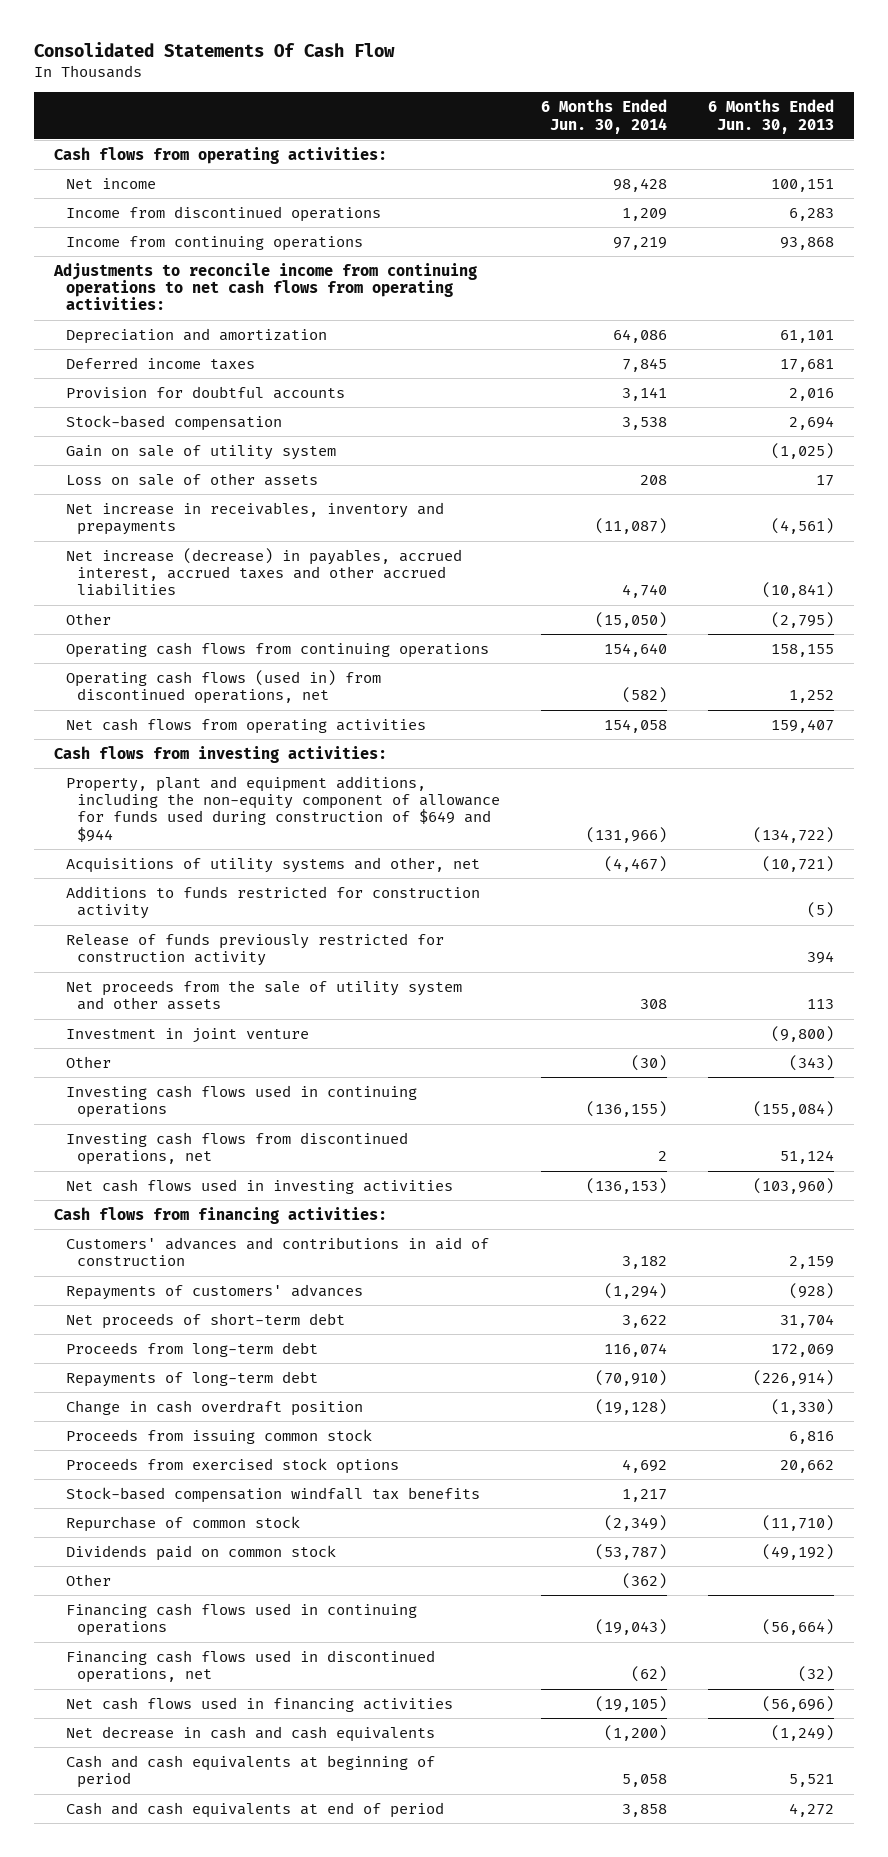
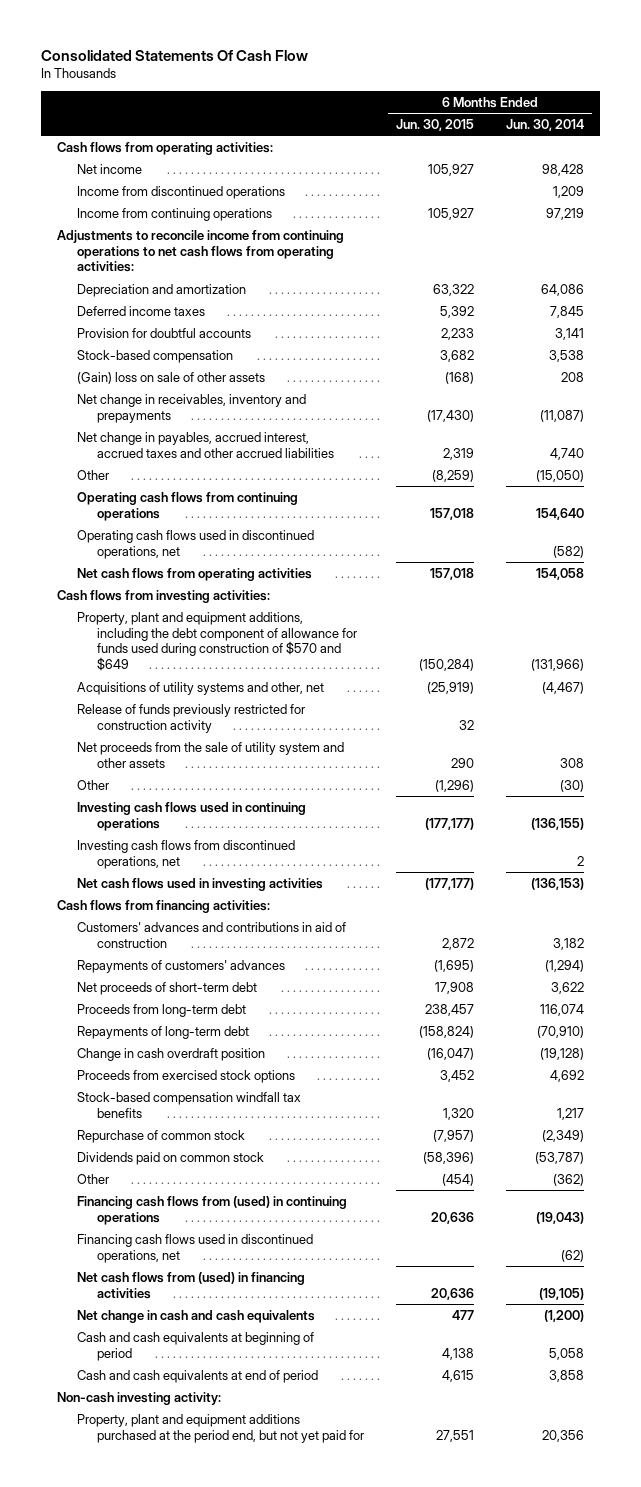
- | 6 Months Ended Jun. 30, 2014 | 6 Months Ended Jun. 30, 2013
+ | 6 Months Ended Jun. 30, 2015 | 6 Months Ended Jun. 30, 2014
- Gain on sale of utility system | | (1,025)
- Loss on sale of other assets | 208 | 17
- Net increase in receivables, inventory and prepayments | (11,087) | (4,561)
- Net increase (decrease) in payables, accrued interest, accrued taxes and other accrued liabilities | 4,740 | (10,841)
+ (Gain) loss on sale of other assets | (168) | 208
+ Net change in receivables, inventory and prepayments | (17,430) | (11,087)
+ Net change in payables, accrued interest, accrued taxes and other accrued liabilities | 2,319 | 4,740
- Operating cash flows (used in) from discontinued operations, net | (582) | 1,252
+ Operating cash flows used in discontinued operations, net | | (582)
- Property, plant and equipment additions, including the non-equity component of allowance for funds used during construction of $649 and $944 | (131,966) | (134,722)
+ Property, plant and equipment additions, including the debt component of allowance for funds used during construction of $570 and $649 | (150,284) | (131,966)
- Additions to funds restricted for construction activity | | (5)
- Investment in joint venture | | (9,800)
- Proceeds from issuing common stock | | 6,816
- Financing cash flows used in continuing operations | (19,043) | (56,664)
+ Financing cash flows from (used) in continuing operations | 20,636 | (19,043)
- Net cash flows used in financing activities | (19,105) | (56,696)
- Net decrease in cash and cash equivalents | (1,200) | (1,249)
+ Net cash flows from (used) in financing activities | 20,636 | (19,105)
+ Net change in cash and cash equivalents | 477 | (1,200)
+ Non-cash investing activity:
+ Property, plant and equipment additions purchased at the period end, but not yet paid for | 27,551 | 20,356

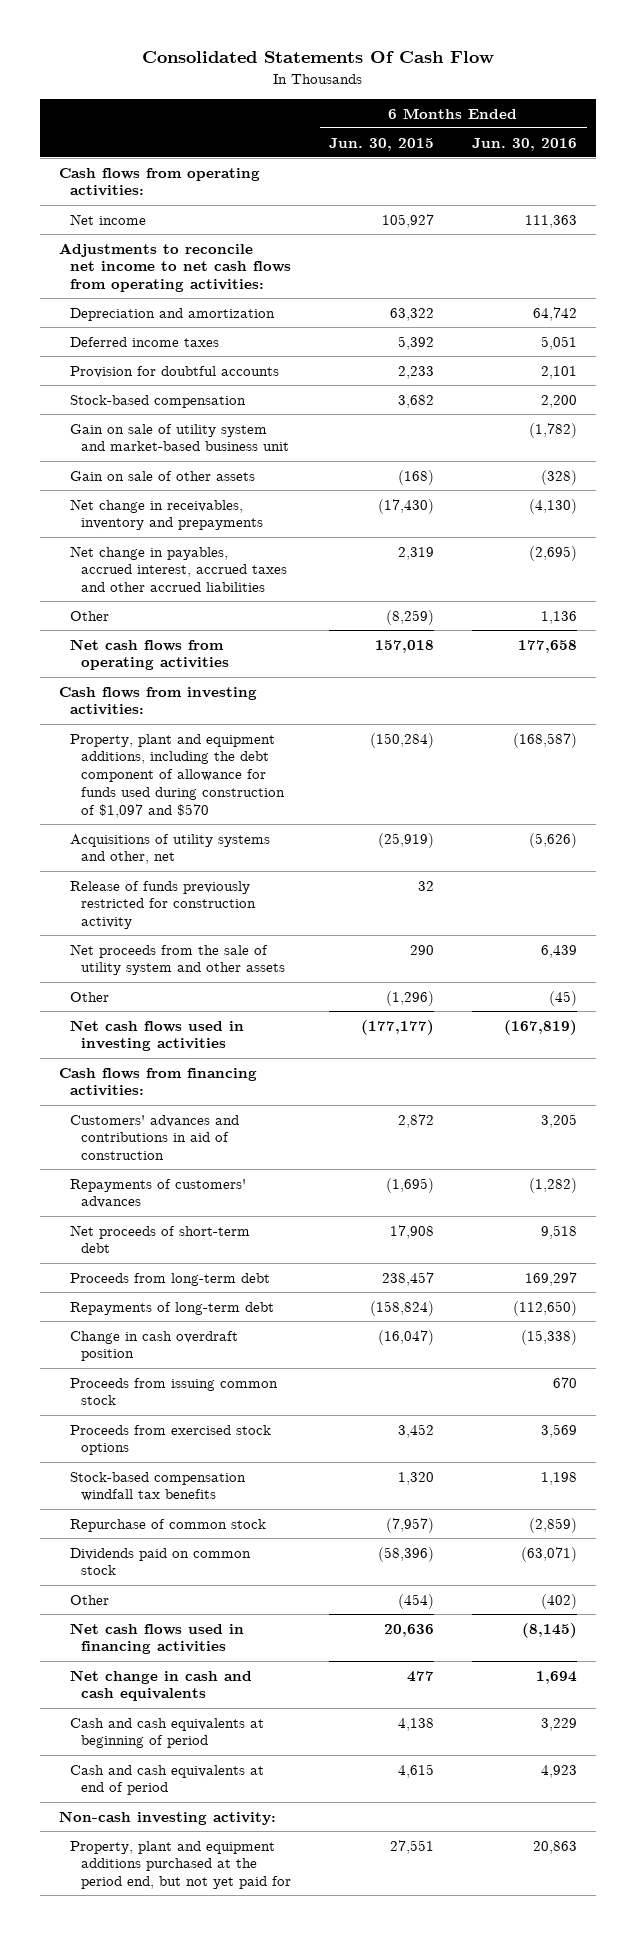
- | 6 Months Ended Jun. 30, 2015 | 6 Months Ended Jun. 30, 2014
+ | 6 Months Ended Jun. 30, 2015 | 6 Months Ended Jun. 30, 2016
- Income from discontinued operations | | 1,209
- Income from continuing operations | 105,927 | 97,219
- Adjustments to reconcile income from continuing operations to net cash flows from operating activities:
+ Adjustments to reconcile net income to net cash flows from operating activities:
- (Gain) loss on sale of other assets | (168) | 208
+ Gain on sale of utility system and market-based business unit | | (1,782)
+ Gain on sale of other assets | (168) | (328)
- Operating cash flows from continuing operations | 157,018 | 154,640
- Operating cash flows used in discontinued operations, net | | (582)
- Property, plant and equipment additions, including the debt component of allowance for funds used during construction of $570 and $649 | (150,284) | (131,966)
+ Property, plant and equipment additions, including the debt component of allowance for funds used during construction of $1,097 and $570 | (150,284) | (168,587)
- Investing cash flows used in continuing operations | (177,177) | (136,155)
- Investing cash flows from discontinued operations, net | | 2
+ Proceeds from issuing common stock | | 670
- Financing cash flows from (used) in continuing operations | 20,636 | (19,043)
- Financing cash flows used in discontinued operations, net | | (62)
- Net cash flows from (used) in financing activities | 20,636 | (19,105)
+ Net cash flows used in financing activities | 20,636 | (8,145)

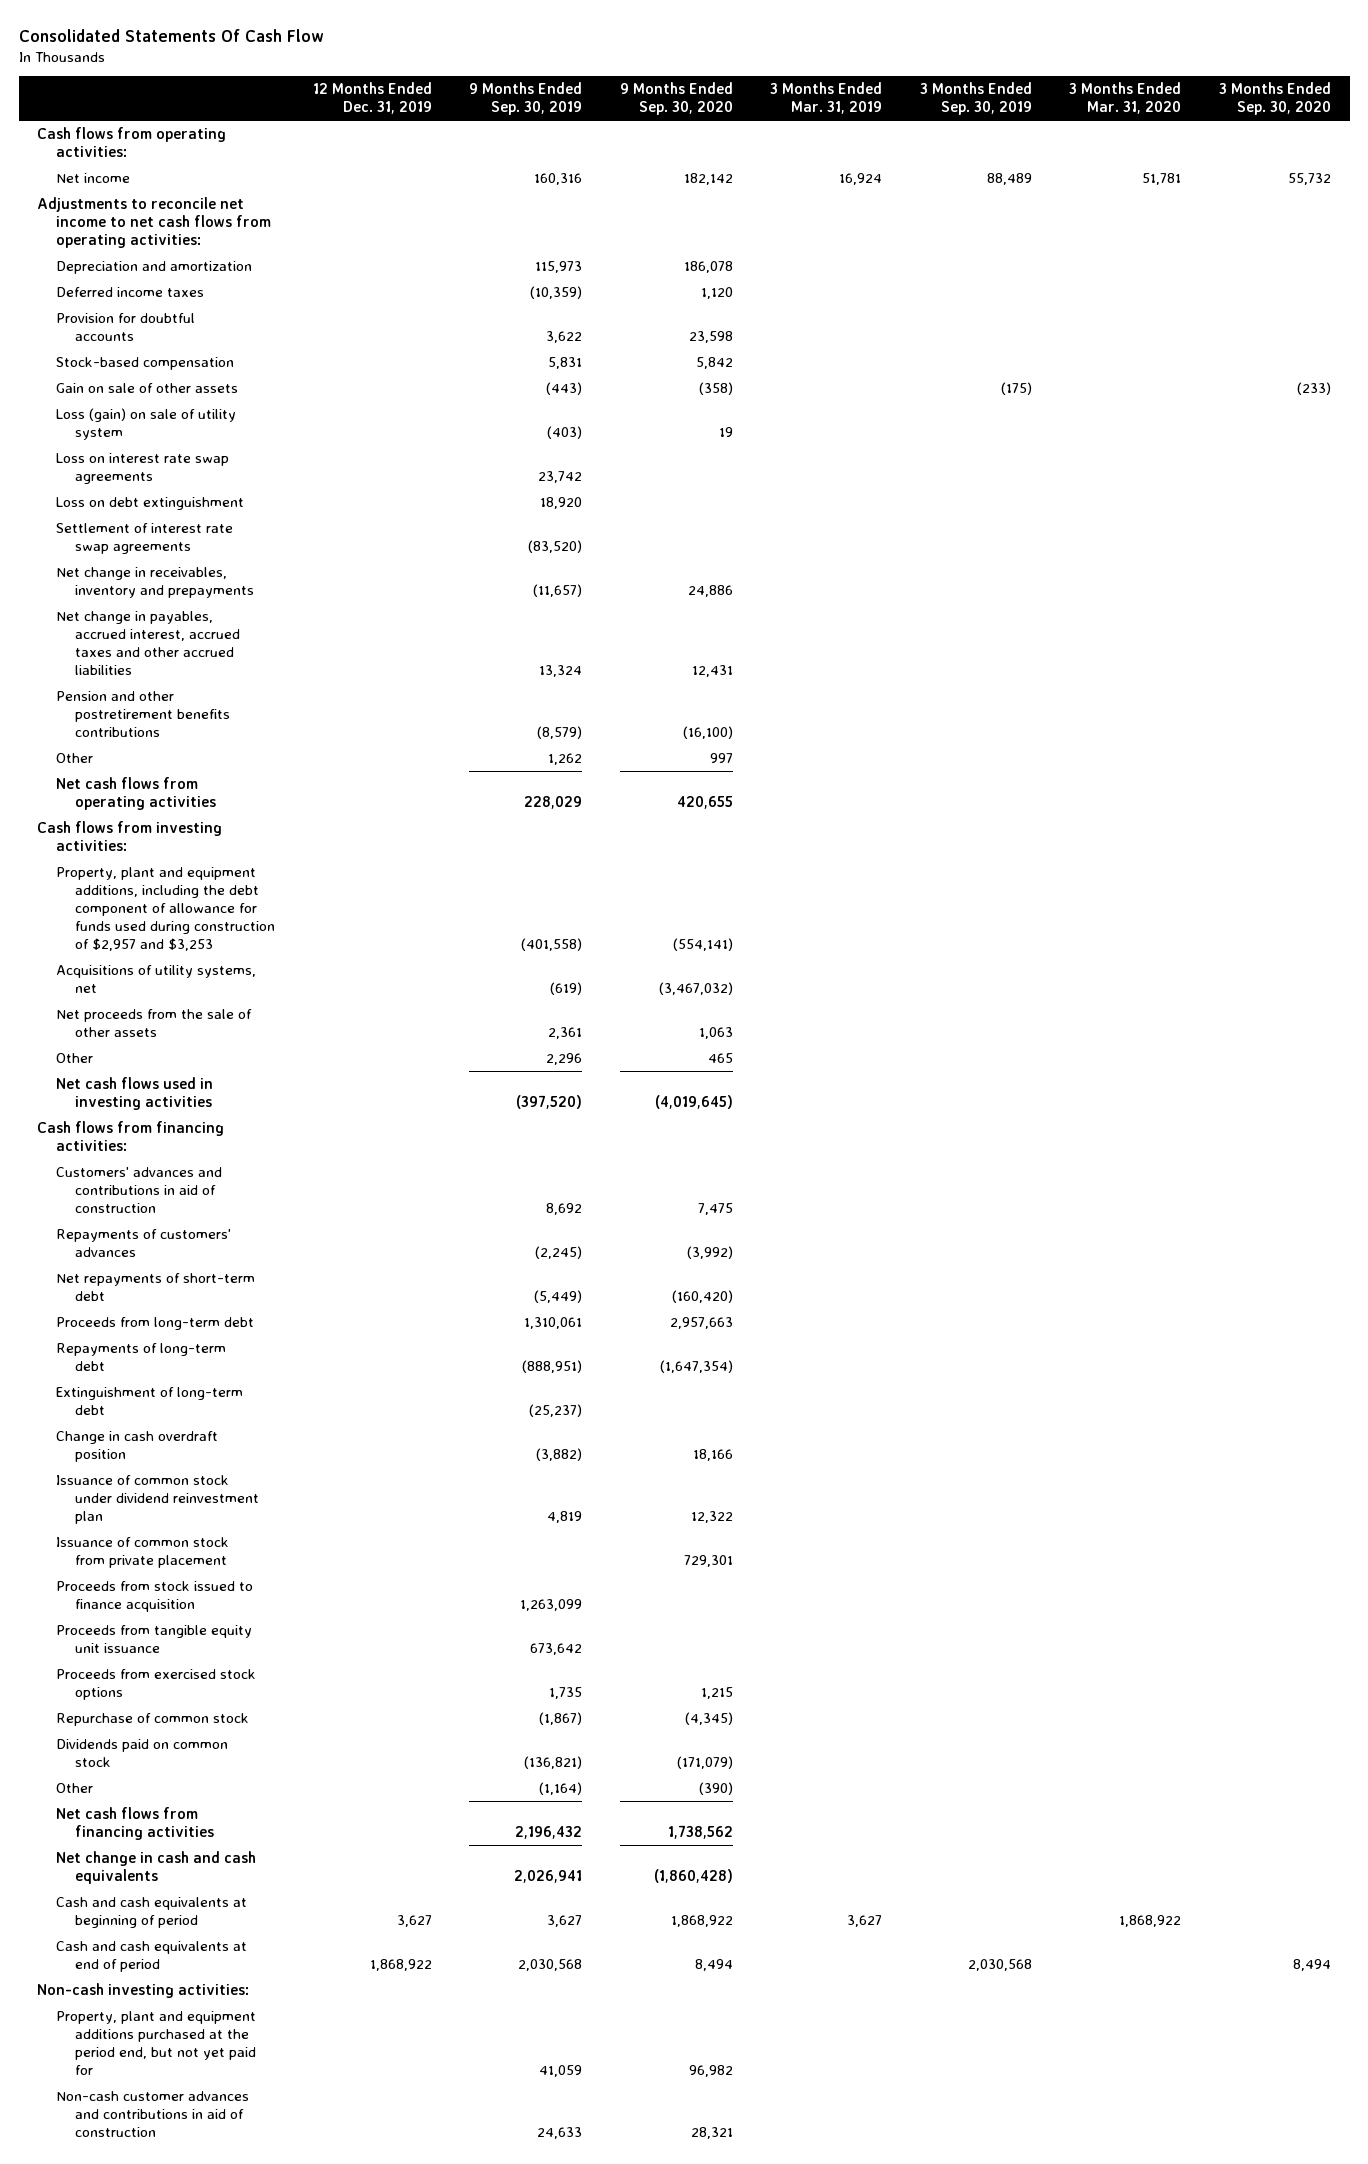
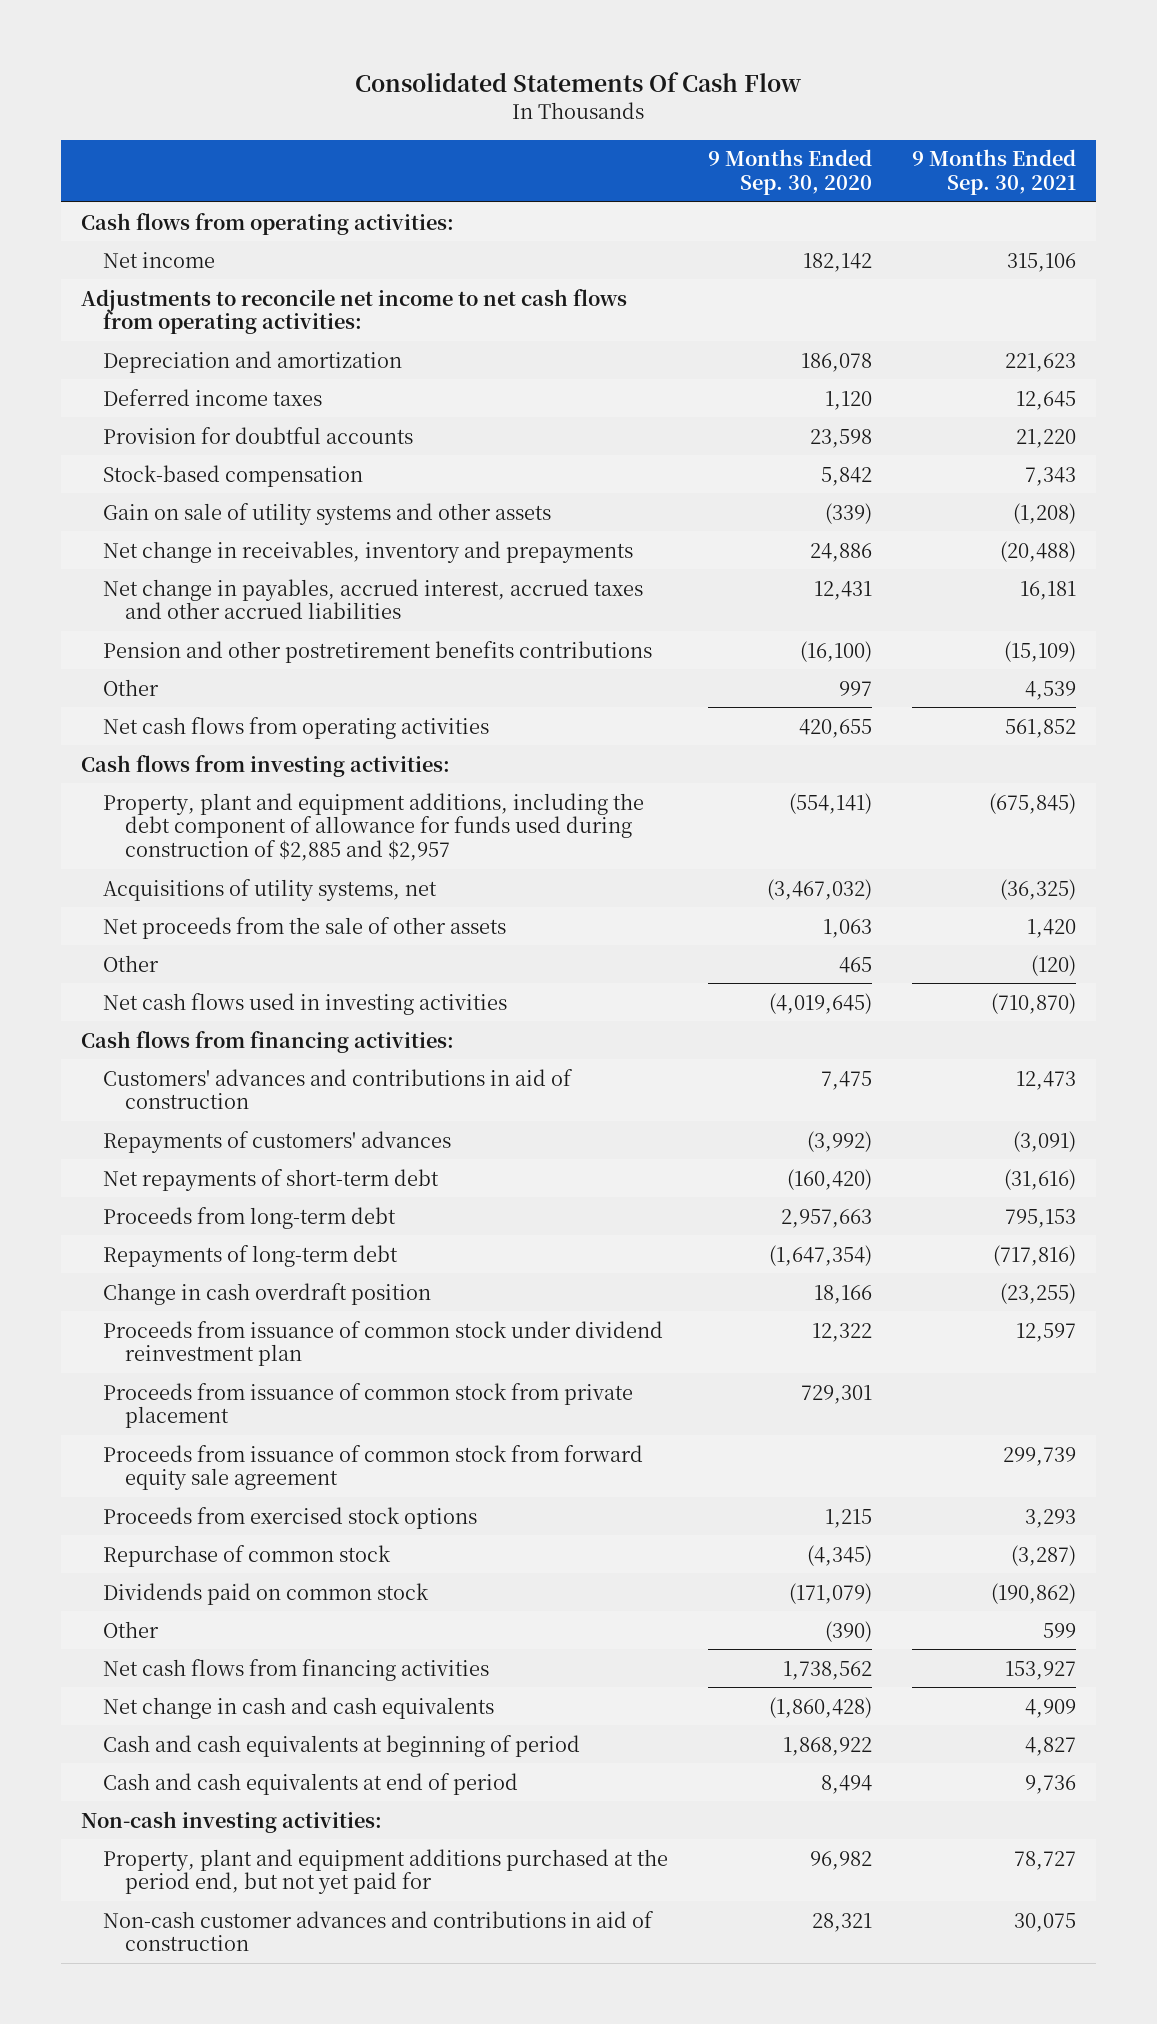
- | 12 Months Ended Dec. 31, 2019 | 9 Months Ended Sep. 30, 2019 | 9 Months Ended Sep. 30, 2020 | 3 Months Ended Mar. 31, 2019 | 3 Months Ended Sep. 30, 2019 | 3 Months Ended Mar. 31, 2020 | 3 Months Ended Sep. 30, 2020
+ | 9 Months Ended Sep. 30, 2020 | 9 Months Ended Sep. 30, 2021
- Gain on sale of other assets | | (443) | (358) | | (175) | | (233)
- Loss (gain) on sale of utility system | | (403) | 19 | | | |
- Loss on interest rate swap agreements | | 23,742 | | | | |
- Loss on debt extinguishment | | 18,920 | | | | |
- Settlement of interest rate swap agreements | | (83,520) | | | | |
+ Gain on sale of utility systems and other assets | (339) | (1,208)
- Property, plant and equipment additions, including the debt component of allowance for funds used during construction of $2,957 and $3,253 | | (401,558) | (554,141) | | | |
+ Property, plant and equipment additions, including the debt component of allowance for funds used during construction of $2,885 and $2,957 | (554,141) | (675,845)
- Extinguishment of long-term debt | | (25,237) | | | | |
- Issuance of common stock under dividend reinvestment plan | | 4,819 | 12,322 | | | |
- Issuance of common stock from private placement | | | 729,301 | | | |
- Proceeds from stock issued to finance acquisition | | 1,263,099 | | | | |
- Proceeds from tangible equity unit issuance | | 673,642 | | | | |
+ Proceeds from issuance of common stock under dividend reinvestment plan | 12,322 | 12,597
+ Proceeds from issuance of common stock from private placement | 729,301 |
+ Proceeds from issuance of common stock from forward equity sale agreement | | 299,739

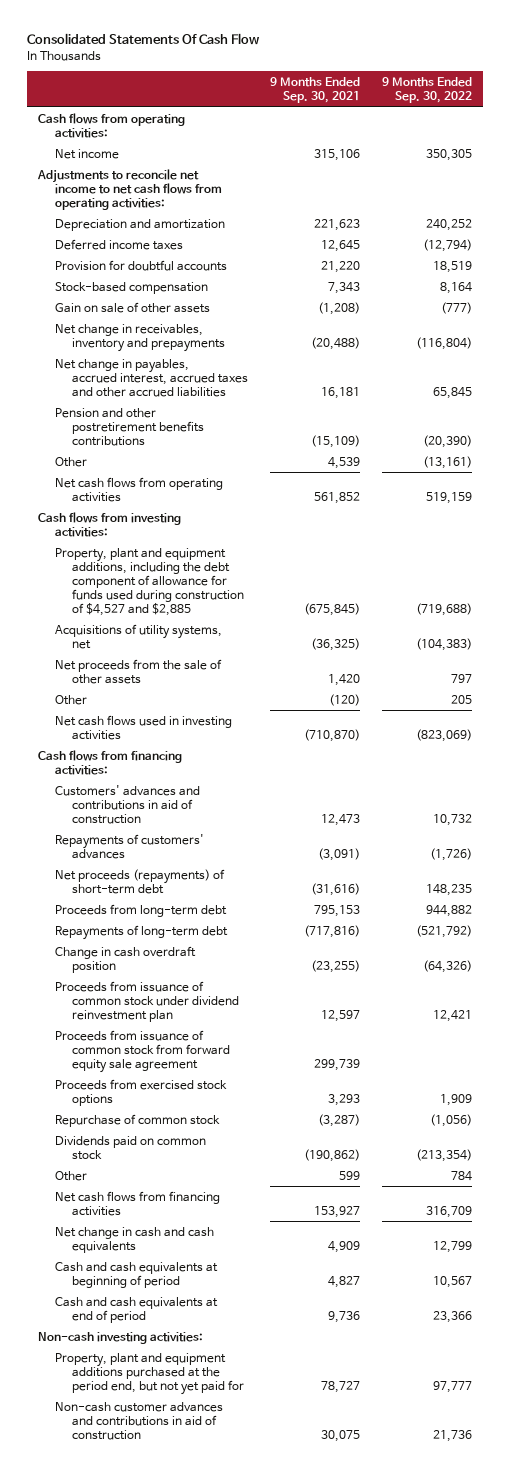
- | 9 Months Ended Sep. 30, 2020 | 9 Months Ended Sep. 30, 2021
+ | 9 Months Ended Sep. 30, 2021 | 9 Months Ended Sep. 30, 2022
- Gain on sale of utility systems and other assets | (339) | (1,208)
+ Gain on sale of other assets | (1,208) | (777)
- Property, plant and equipment additions, including the debt component of allowance for funds used during construction of $2,885 and $2,957 | (554,141) | (675,845)
+ Property, plant and equipment additions, including the debt component of allowance for funds used during construction of $4,527 and $2,885 | (675,845) | (719,688)
- Net repayments of short-term debt | (160,420) | (31,616)
+ Net proceeds (repayments) of short-term debt | (31,616) | 148,235
- Proceeds from issuance of common stock from private placement | 729,301 |

